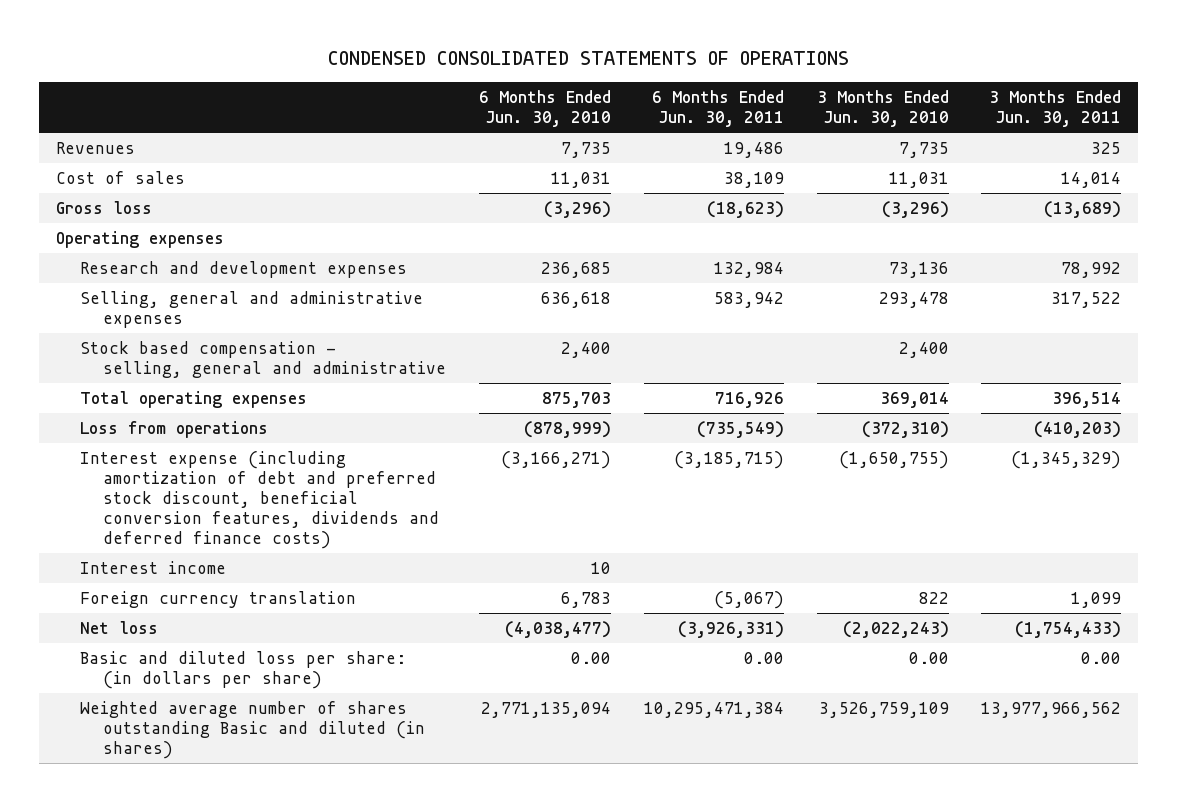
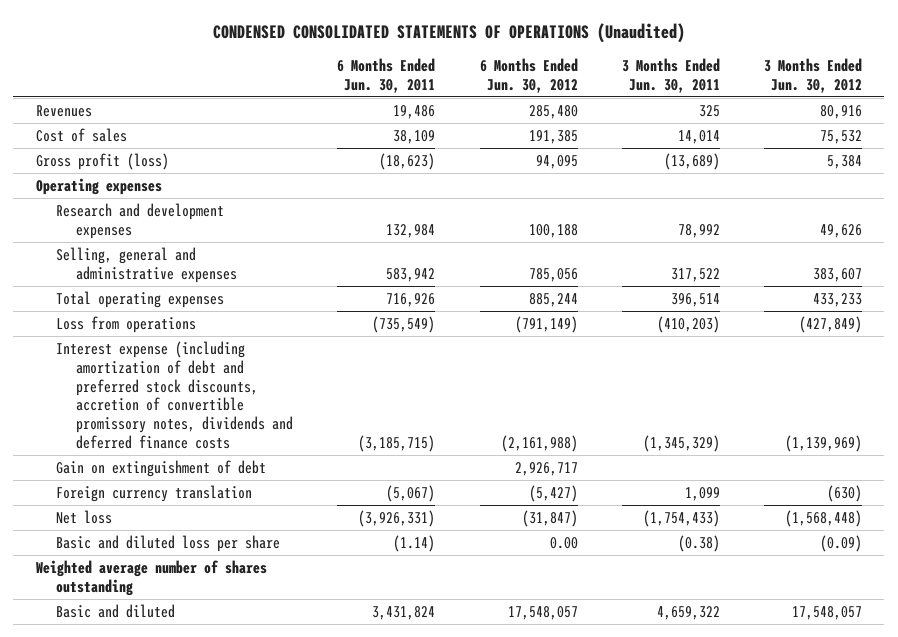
- CONDENSED CONSOLIDATED STATEMENTS OF OPERATIONS
+ CONDENSED CONSOLIDATED STATEMENTS OF OPERATIONS (Unaudited)
- | 6 Months Ended Jun. 30, 2010 | 6 Months Ended Jun. 30, 2011 | 3 Months Ended Jun. 30, 2010 | 3 Months Ended Jun. 30, 2011
+ | 6 Months Ended Jun. 30, 2011 | 6 Months Ended Jun. 30, 2012 | 3 Months Ended Jun. 30, 2011 | 3 Months Ended Jun. 30, 2012
- Gross loss | (3,296) | (18,623) | (3,296) | (13,689)
+ Gross profit (loss) | (18,623) | 94,095 | (13,689) | 5,384
- Stock based compensation - selling, general and administrative | 2,400 | | 2,400 |
- Interest expense (including amortization of debt and preferred stock discount, beneficial conversion features, dividends and deferred finance costs) | (3,166,271) | (3,185,715) | (1,650,755) | (1,345,329)
- Interest income | 10 | | |
+ Interest expense (including amortization of debt and preferred stock discounts, accretion of convertible promissory notes, dividends and deferred finance costs | (3,185,715) | (2,161,988) | (1,345,329) | (1,139,969)
+ Gain on extinguishment of debt | | 2,926,717 | |
- Basic and diluted loss per share: (in dollars per share) | 0.00 | 0.00 | 0.00 | 0.00
- Weighted average number of shares outstanding Basic and diluted (in shares) | 2,771,135,094 | 10,295,471,384 | 3,526,759,109 | 13,977,966,562
+ Basic and diluted loss per share | (1.14) | 0.00 | (0.38) | (0.09)
+ Weighted average number of shares outstanding
+ Basic and diluted | 3,431,824 | 17,548,057 | 4,659,322 | 17,548,057

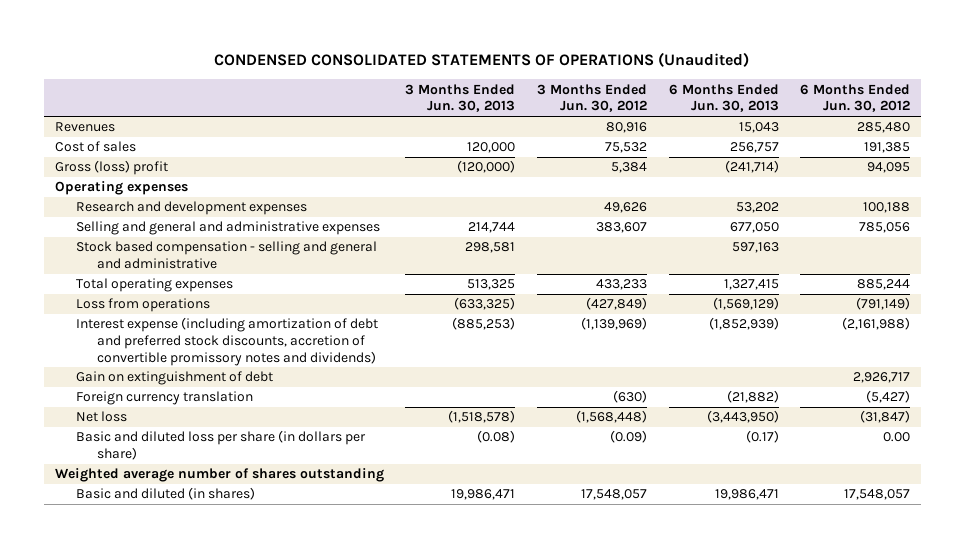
- | 6 Months Ended Jun. 30, 2011 | 6 Months Ended Jun. 30, 2012 | 3 Months Ended Jun. 30, 2011 | 3 Months Ended Jun. 30, 2012
+ | 3 Months Ended Jun. 30, 2013 | 3 Months Ended Jun. 30, 2012 | 6 Months Ended Jun. 30, 2013 | 6 Months Ended Jun. 30, 2012
- Gross profit (loss) | (18,623) | 94,095 | (13,689) | 5,384
+ Gross (loss) profit | (120,000) | 5,384 | (241,714) | 94,095
- Selling, general and administrative expenses | 583,942 | 785,056 | 317,522 | 383,607
+ Selling and general and administrative expenses | 214,744 | 383,607 | 677,050 | 785,056
+ Stock based compensation - selling and general and administrative | 298,581 | | 597,163 |
- Interest expense (including amortization of debt and preferred stock discounts, accretion of convertible promissory notes, dividends and deferred finance costs | (3,185,715) | (2,161,988) | (1,345,329) | (1,139,969)
+ Interest expense (including amortization of debt and preferred stock discounts, accretion of convertible promissory notes and dividends) | (885,253) | (1,139,969) | (1,852,939) | (2,161,988)
- Basic and diluted loss per share | (1.14) | 0.00 | (0.38) | (0.09)
+ Basic and diluted loss per share (in dollars per share) | (0.08) | (0.09) | (0.17) | 0.00
- Basic and diluted | 3,431,824 | 17,548,057 | 4,659,322 | 17,548,057
+ Basic and diluted (in shares) | 19,986,471 | 17,548,057 | 19,986,471 | 17,548,057

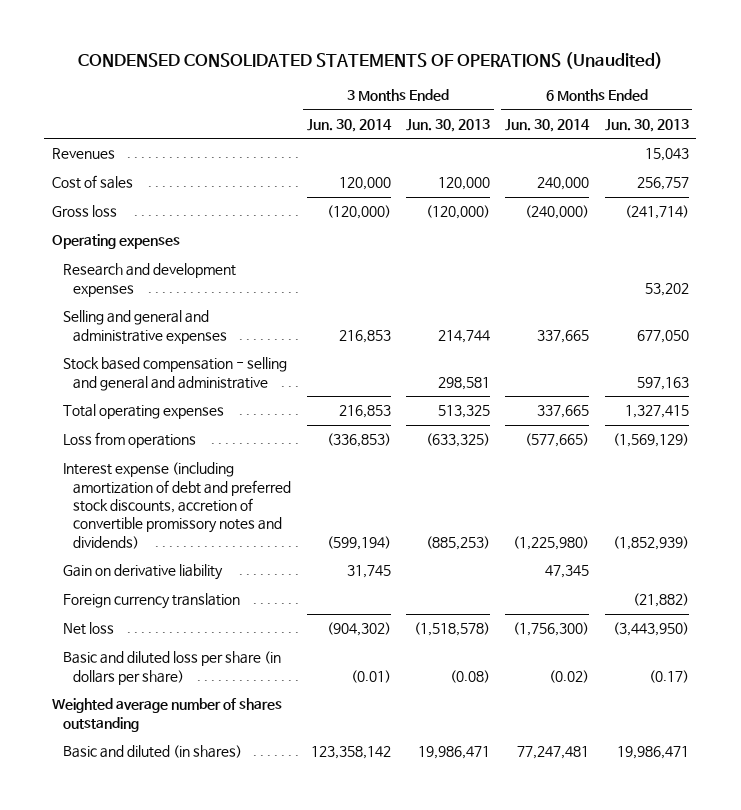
- | 3 Months Ended Jun. 30, 2013 | 3 Months Ended Jun. 30, 2012 | 6 Months Ended Jun. 30, 2013 | 6 Months Ended Jun. 30, 2012
+ | 3 Months Ended Jun. 30, 2014 | 3 Months Ended Jun. 30, 2013 | 6 Months Ended Jun. 30, 2014 | 6 Months Ended Jun. 30, 2013
- Gross (loss) profit | (120,000) | 5,384 | (241,714) | 94,095
+ Gross loss | (120,000) | (120,000) | (240,000) | (241,714)
- Gain on extinguishment of debt | | | | 2,926,717
+ Gain on derivative liability | 31,745 | | 47,345 |

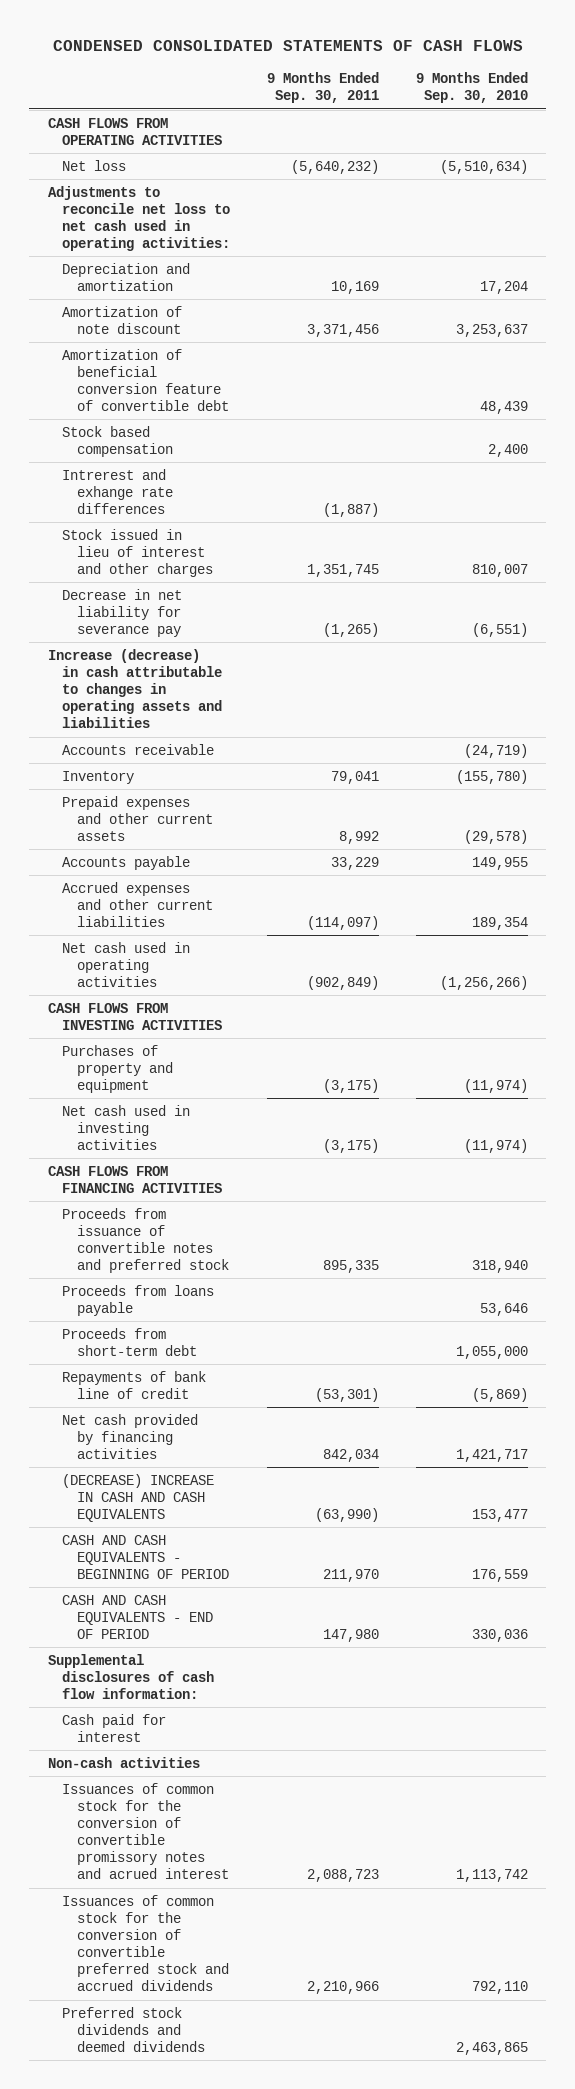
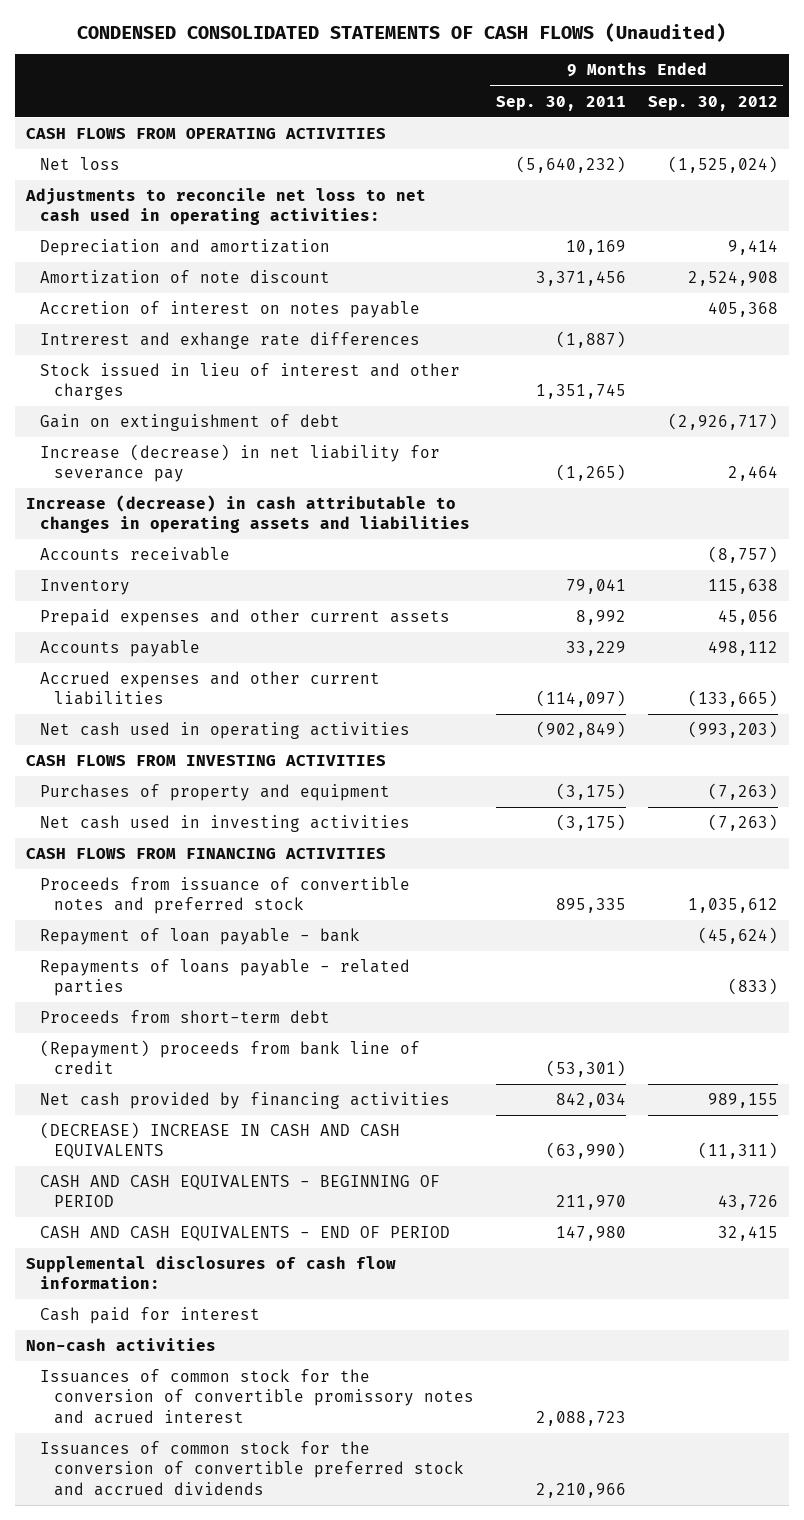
- CONDENSED CONSOLIDATED STATEMENTS OF CASH FLOWS
+ CONDENSED CONSOLIDATED STATEMENTS OF CASH FLOWS (Unaudited)
- | 9 Months Ended Sep. 30, 2011 | 9 Months Ended Sep. 30, 2010
+ | 9 Months Ended Sep. 30, 2011 | 9 Months Ended Sep. 30, 2012
- Amortization of beneficial conversion feature of convertible debt | | 48,439
- Stock based compensation | | 2,400
+ Accretion of interest on notes payable | | 405,368
- Decrease in net liability for severance pay | (1,265) | (6,551)
+ Gain on extinguishment of debt | | (2,926,717)
+ Increase (decrease) in net liability for severance pay | (1,265) | 2,464
- Proceeds from loans payable | | 53,646
+ Repayment of loan payable - bank | | (45,624)
+ Repayments of loans payable - related parties | | (833)
- Repayments of bank line of credit | (53,301) | (5,869)
+ (Repayment) proceeds from bank line of credit | (53,301) |
- Preferred stock dividends and deemed dividends | | 2,463,865

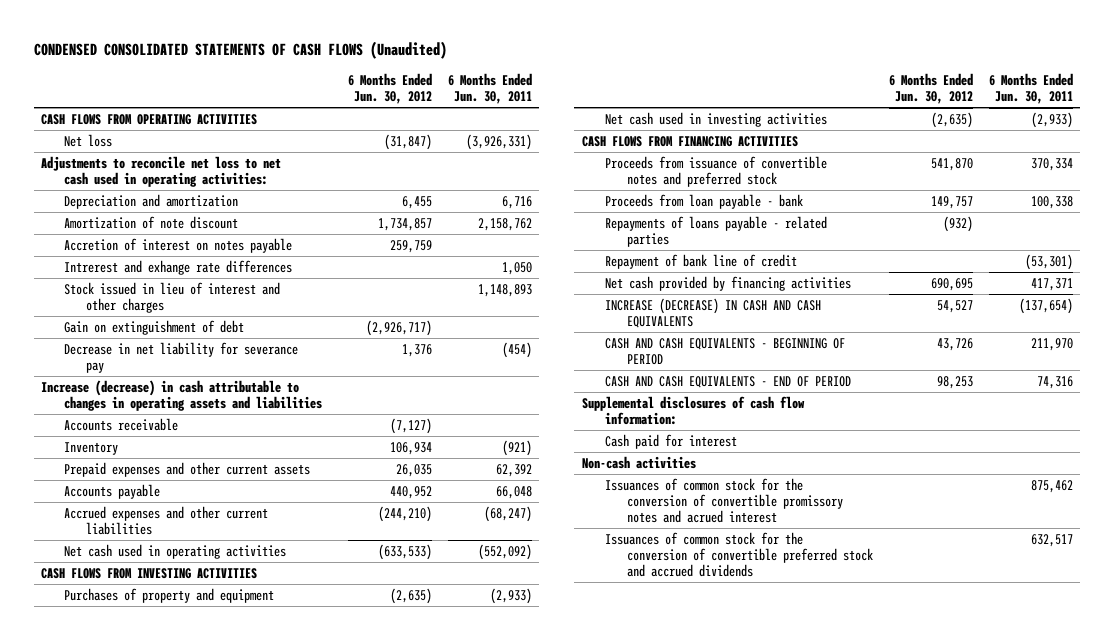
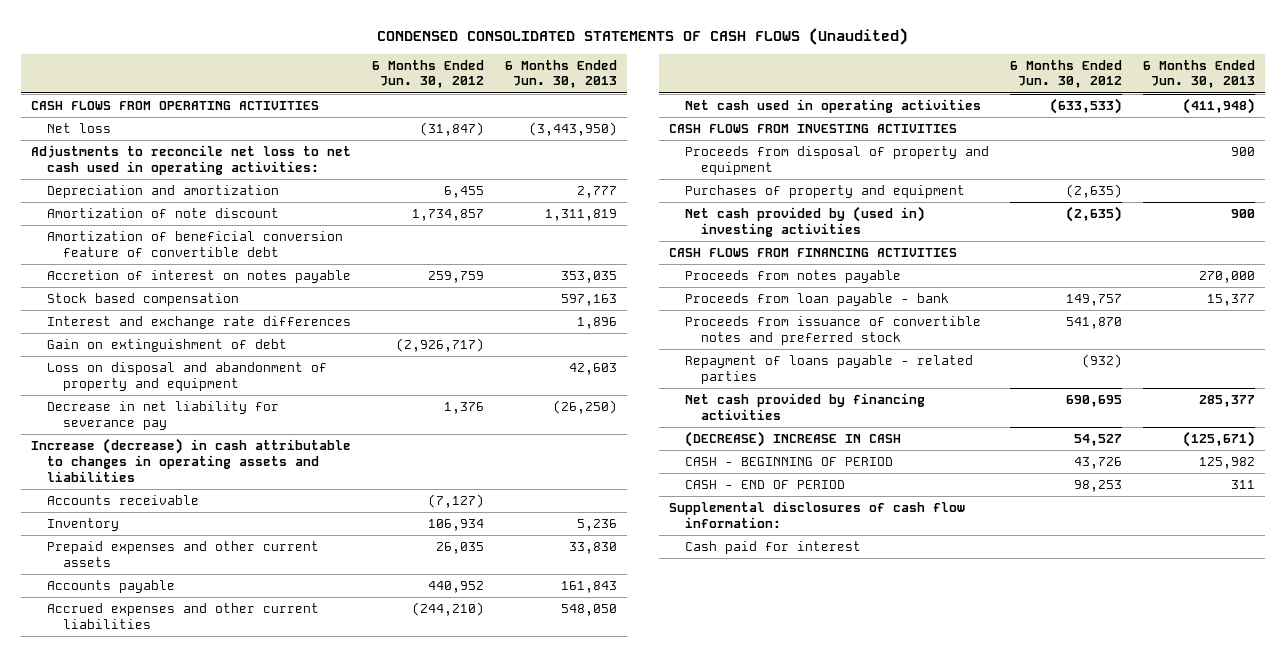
- | 6 Months Ended Jun. 30, 2012 | 6 Months Ended Jun. 30, 2011
+ | 6 Months Ended Jun. 30, 2012 | 6 Months Ended Jun. 30, 2013
+ Amortization of beneficial conversion feature of convertible debt
- Intrerest and exhange rate differences | | 1,050
- Stock issued in lieu of interest and other charges | | 1,148,893
+ Stock based compensation | | 597,163
+ Interest and exchange rate differences | | 1,896
+ Loss on disposal and abandonment of property and equipment | | 42,603
+ Proceeds from disposal of property and equipment | | 900
- Net cash used in investing activities | (2,635) | (2,933)
+ Net cash provided by (used in) investing activities | (2,635) | 900
+ Proceeds from notes payable | | 270,000
- Repayments of loans payable - related parties | (932) |
- Repayment of bank line of credit | | (53,301)
moved down: Proceeds from issuance of convertible notes and preferred stock | 541,870 |
+ Repayment of loans payable - related parties | (932) |
- INCREASE (DECREASE) IN CASH AND CASH EQUIVALENTS | 54,527 | (137,654)
- CASH AND CASH EQUIVALENTS - BEGINNING OF PERIOD | 43,726 | 211,970
- CASH AND CASH EQUIVALENTS - END OF PERIOD | 98,253 | 74,316
+ (DECREASE) INCREASE IN CASH | 54,527 | (125,671)
+ CASH - BEGINNING OF PERIOD | 43,726 | 125,982
+ CASH - END OF PERIOD | 98,253 | 311
- Non-cash activities
- Issuances of common stock for the conversion of convertible promissory notes and acrued interest | | 875,462
- Issuances of common stock for the conversion of convertible preferred stock and accrued dividends | | 632,517

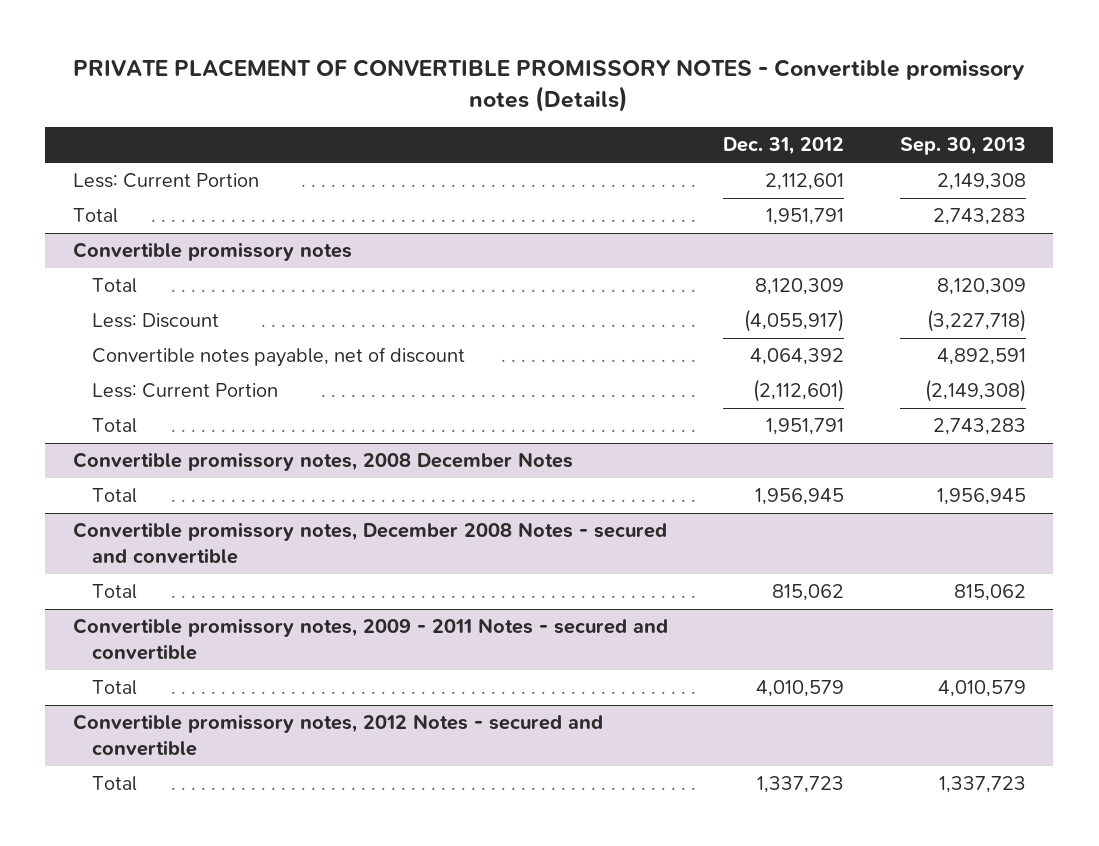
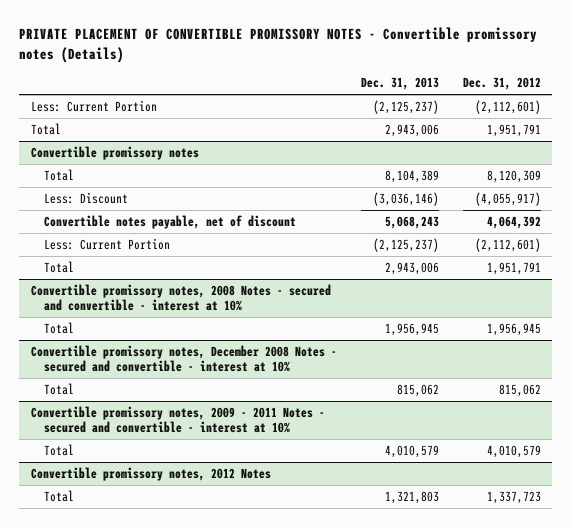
- | Dec. 31, 2012 | Sep. 30, 2013
+ | Dec. 31, 2013 | Dec. 31, 2012
- Less: Current Portion | 2,112,601 | 2,149,308
+ Less: Current Portion | (2,125,237) | (2,112,601)
- Convertible promissory notes, 2008 December Notes
+ Convertible promissory notes, 2008 Notes - secured and convertible - interest at 10%
- Convertible promissory notes, December 2008 Notes - secured and convertible
+ Convertible promissory notes, December 2008 Notes - secured and convertible - interest at 10%
- Convertible promissory notes, 2009 - 2011 Notes - secured and convertible
+ Convertible promissory notes, 2009 - 2011 Notes - secured and convertible - interest at 10%
- Convertible promissory notes, 2012 Notes - secured and convertible
+ Convertible promissory notes, 2012 Notes

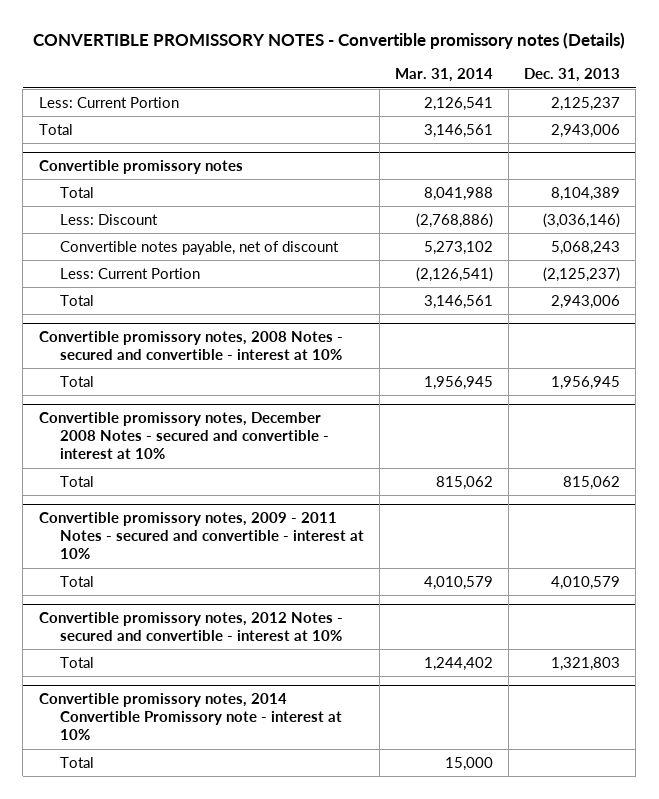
- PRIVATE PLACEMENT OF CONVERTIBLE PROMISSORY NOTES - Convertible promissory notes (Details)
+ CONVERTIBLE PROMISSORY NOTES - Convertible promissory notes (Details)
- | Dec. 31, 2013 | Dec. 31, 2012
+ | Mar. 31, 2014 | Dec. 31, 2013
- Less: Current Portion | (2,125,237) | (2,112,601)
+ Less: Current Portion | 2,126,541 | 2,125,237
- Convertible promissory notes, 2012 Notes
+ Convertible promissory notes, 2012 Notes - secured and convertible - interest at 10%
+ Convertible promissory notes, 2014 Convertible Promissory note - interest at 10%
+ Total | 15,000 |

